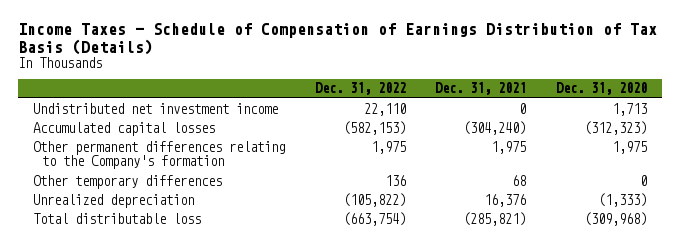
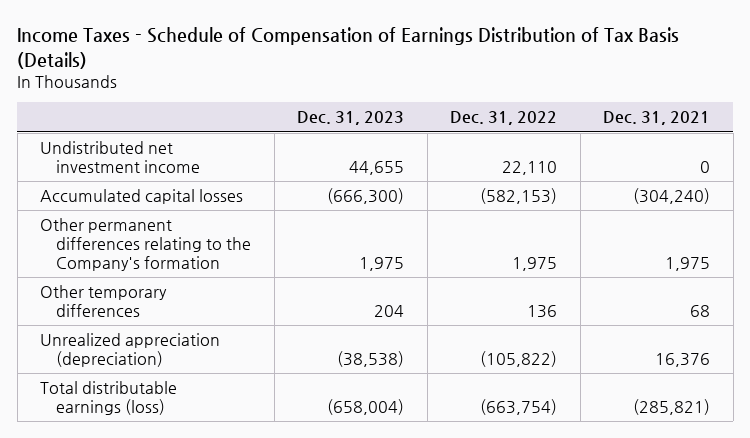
- | Dec. 31, 2022 | Dec. 31, 2021 | Dec. 31, 2020
+ | Dec. 31, 2023 | Dec. 31, 2022 | Dec. 31, 2021
- Unrealized depreciation | (105,822) | 16,376 | (1,333)
- Total distributable loss | (663,754) | (285,821) | (309,968)
+ Unrealized appreciation (depreciation) | (38,538) | (105,822) | 16,376
+ Total distributable earnings (loss) | (658,004) | (663,754) | (285,821)

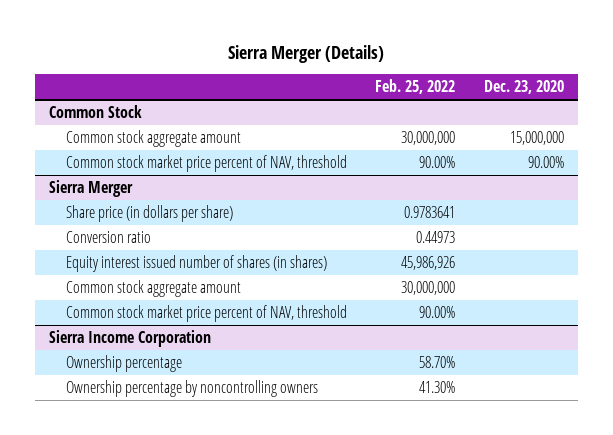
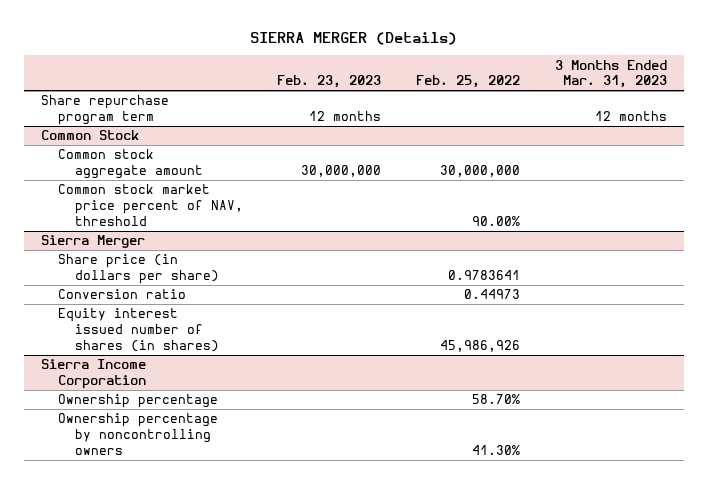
- Sierra Merger (Details)
+ SIERRA MERGER (Details)
- | Feb. 25, 2022 | Dec. 23, 2020
+ | Feb. 23, 2023 | Feb. 25, 2022 | 3 Months Ended Mar. 31, 2023
+ Share repurchase program term | 12 months | | 12 months
@ Sierra Merger
- Common stock aggregate amount | 30,000,000 |
- Common stock market price percent of NAV, threshold | 90.00% |

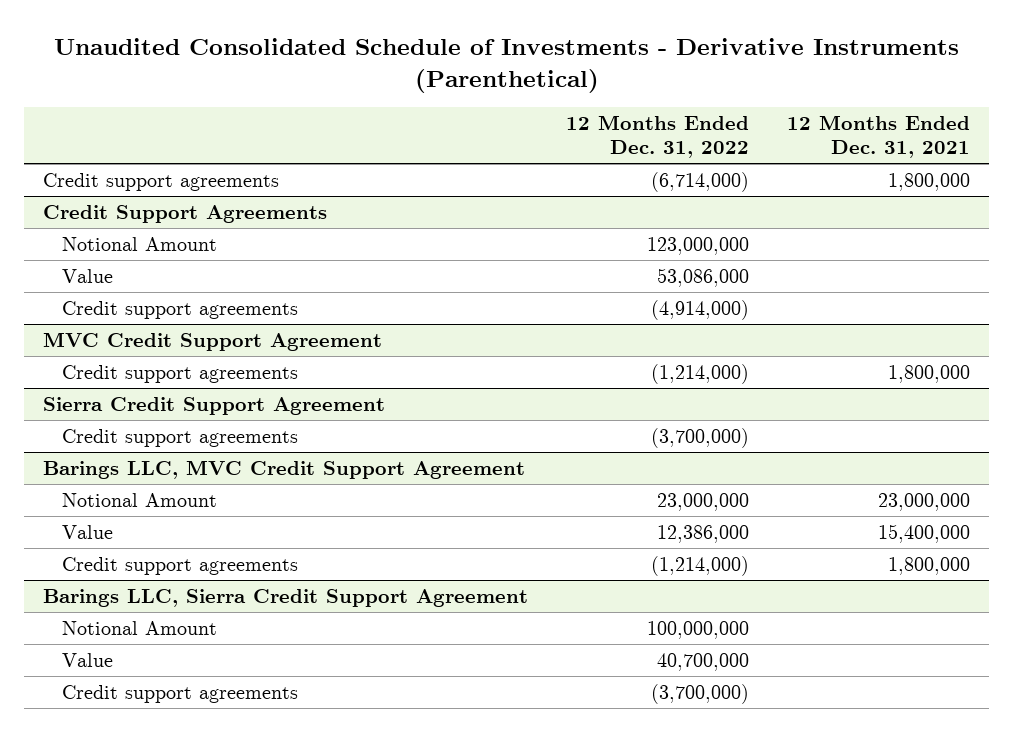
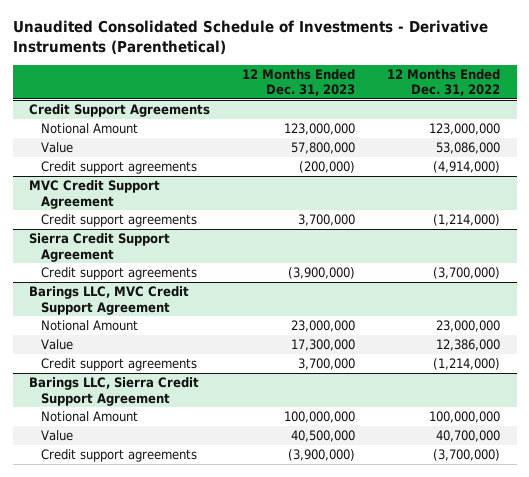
- | 12 Months Ended Dec. 31, 2022 | 12 Months Ended Dec. 31, 2021
+ | 12 Months Ended Dec. 31, 2023 | 12 Months Ended Dec. 31, 2022
- Credit support agreements | (6,714,000) | 1,800,000

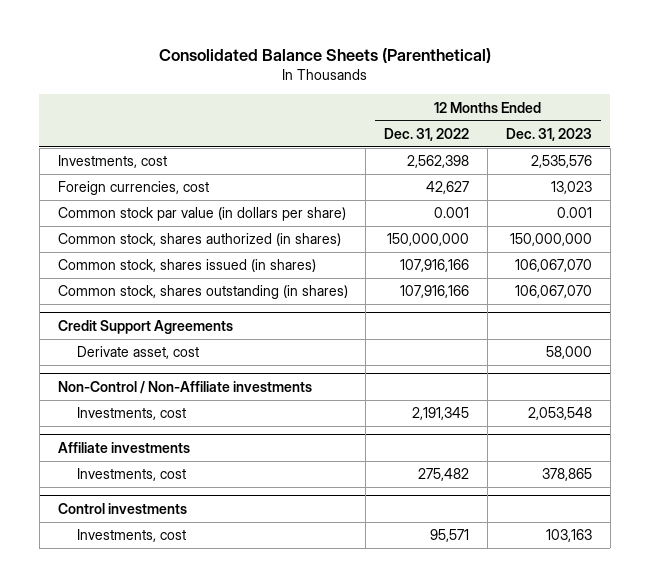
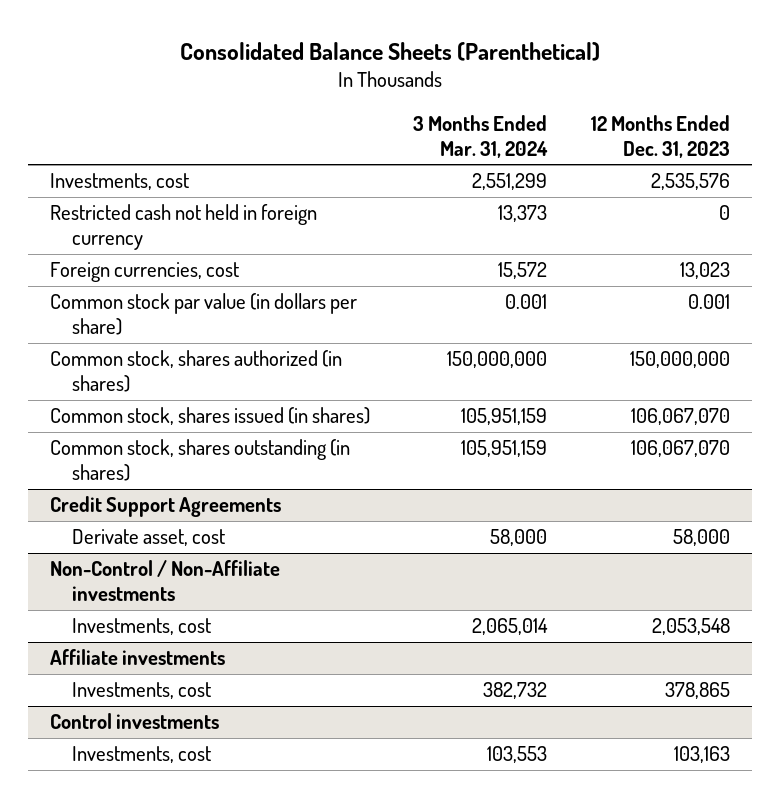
- | 12 Months Ended Dec. 31, 2022 | 12 Months Ended Dec. 31, 2023
+ | 3 Months Ended Mar. 31, 2024 | 12 Months Ended Dec. 31, 2023
+ Restricted cash not held in foreign currency | 13,373 | 0

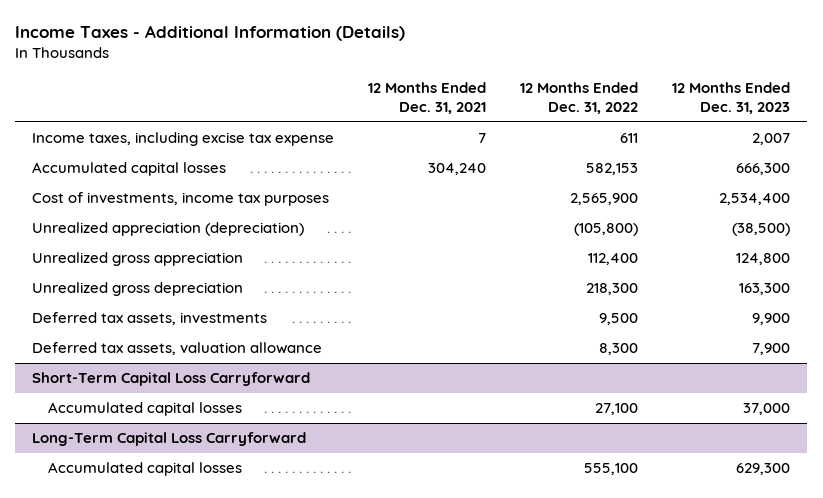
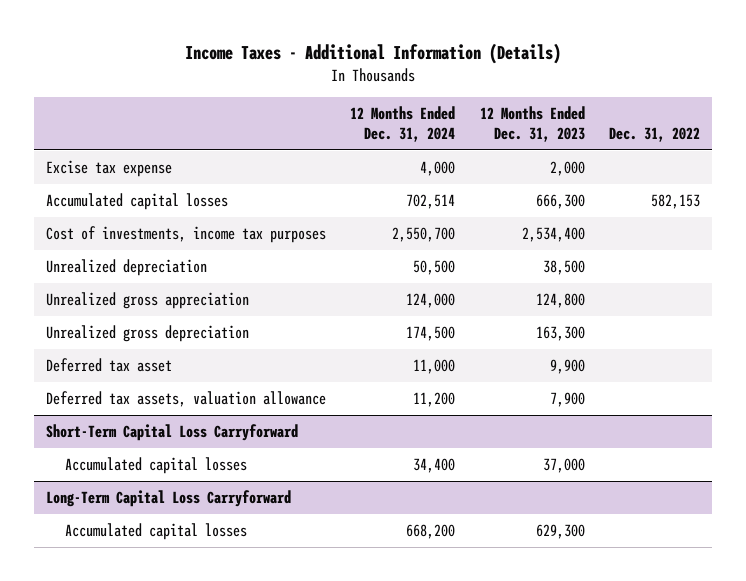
- | 12 Months Ended Dec. 31, 2021 | 12 Months Ended Dec. 31, 2022 | 12 Months Ended Dec. 31, 2023
+ | 12 Months Ended Dec. 31, 2024 | 12 Months Ended Dec. 31, 2023 | Dec. 31, 2022
- Income taxes, including excise tax expense | 7 | 611 | 2,007
+ Excise tax expense | 4,000 | 2,000 |
- Unrealized appreciation (depreciation) | | (105,800) | (38,500)
+ Unrealized depreciation | 50,500 | 38,500 |
- Deferred tax assets, investments | | 9,500 | 9,900
+ Deferred tax asset | 11,000 | 9,900 |

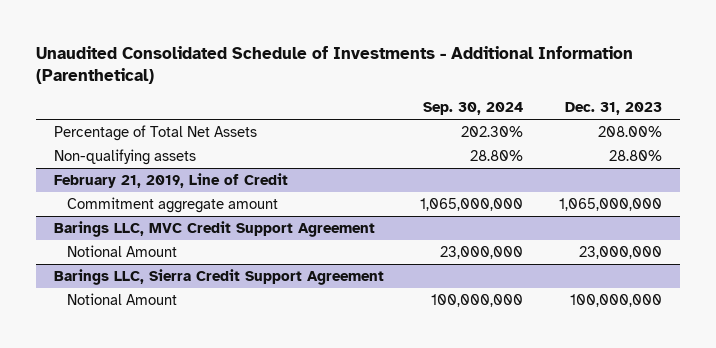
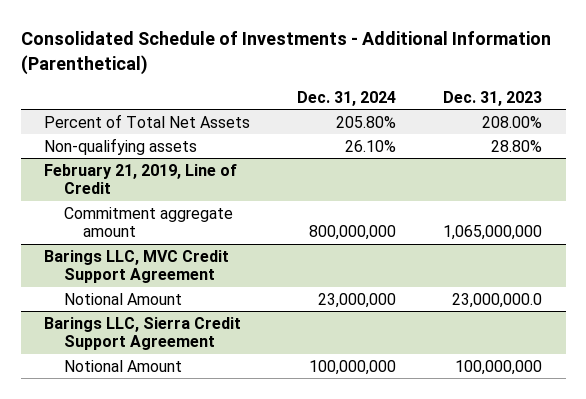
- Unaudited Consolidated Schedule of Investments - Additional Information (Parenthetical)
+ Consolidated Schedule of Investments - Additional Information (Parenthetical)
- | Sep. 30, 2024 | Dec. 31, 2023
+ | Dec. 31, 2024 | Dec. 31, 2023
- Percentage of Total Net Assets | 202.30% | 208.00%
+ Percent of Total Net Assets | 205.80% | 208.00%
@ Barings LLC, MVC Credit Support Agreement
- Notional Amount | 23,000,000 | 23,000,000
+ Notional Amount | 23,000,000 | 23,000,000.0

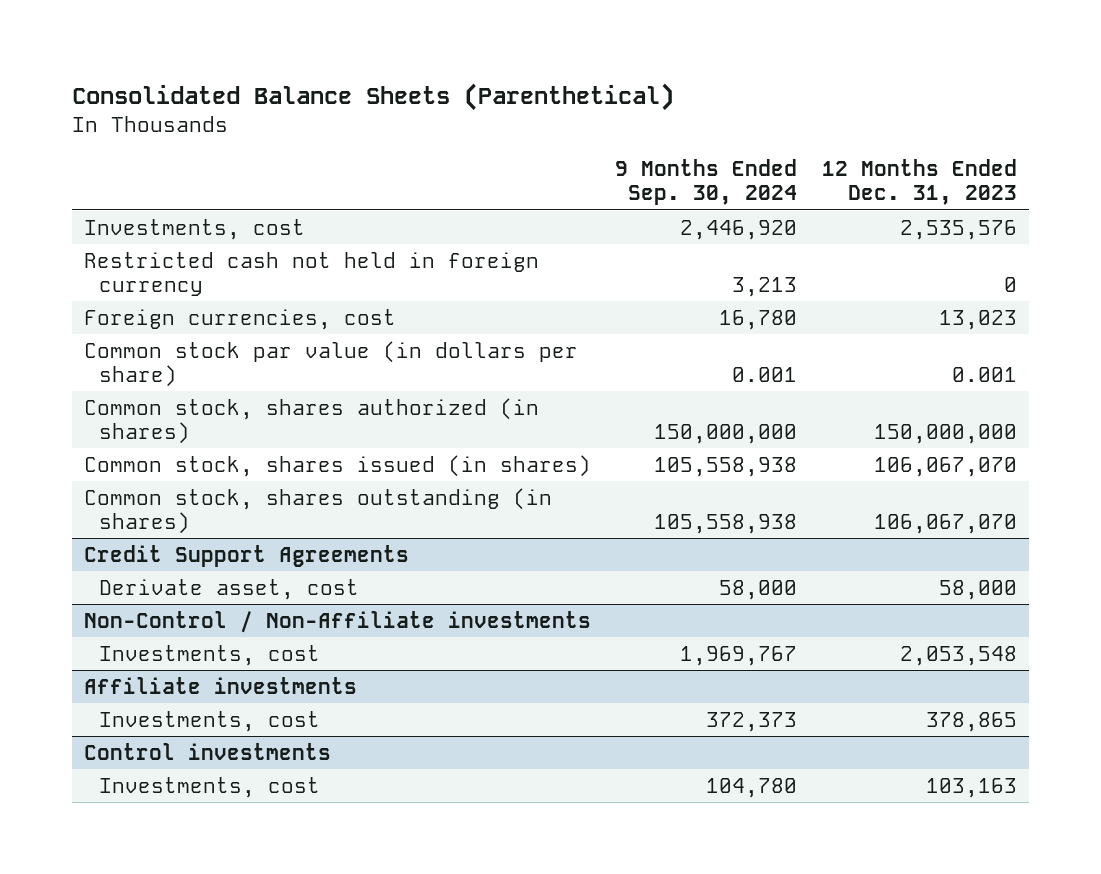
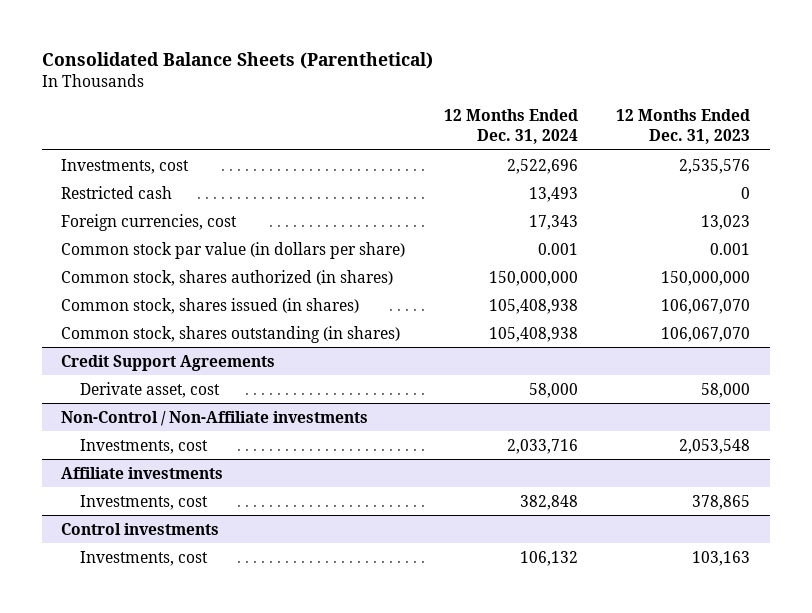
- | 9 Months Ended Sep. 30, 2024 | 12 Months Ended Dec. 31, 2023
+ | 12 Months Ended Dec. 31, 2024 | 12 Months Ended Dec. 31, 2023
- Restricted cash not held in foreign currency | 3,213 | 0
+ Restricted cash | 13,493 | 0

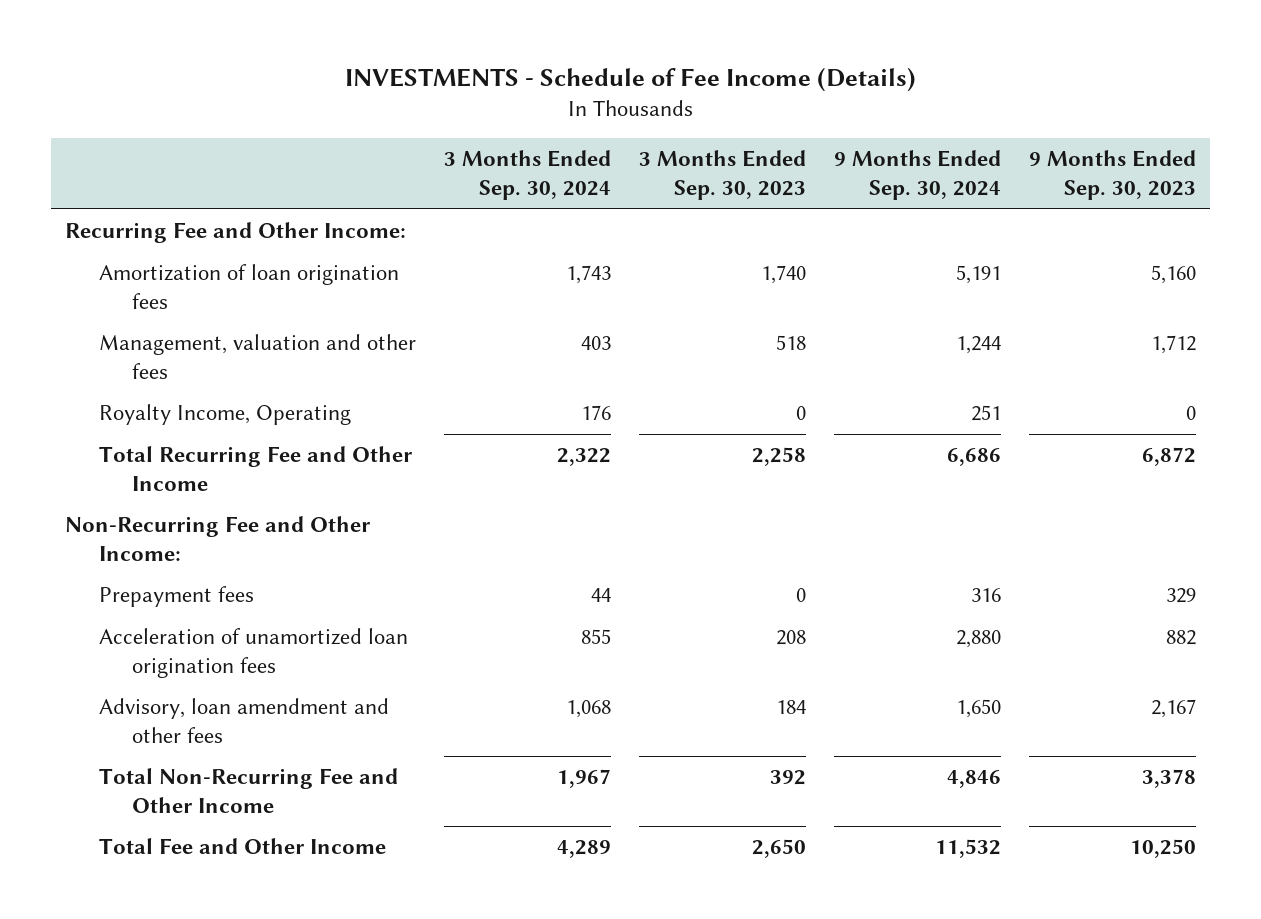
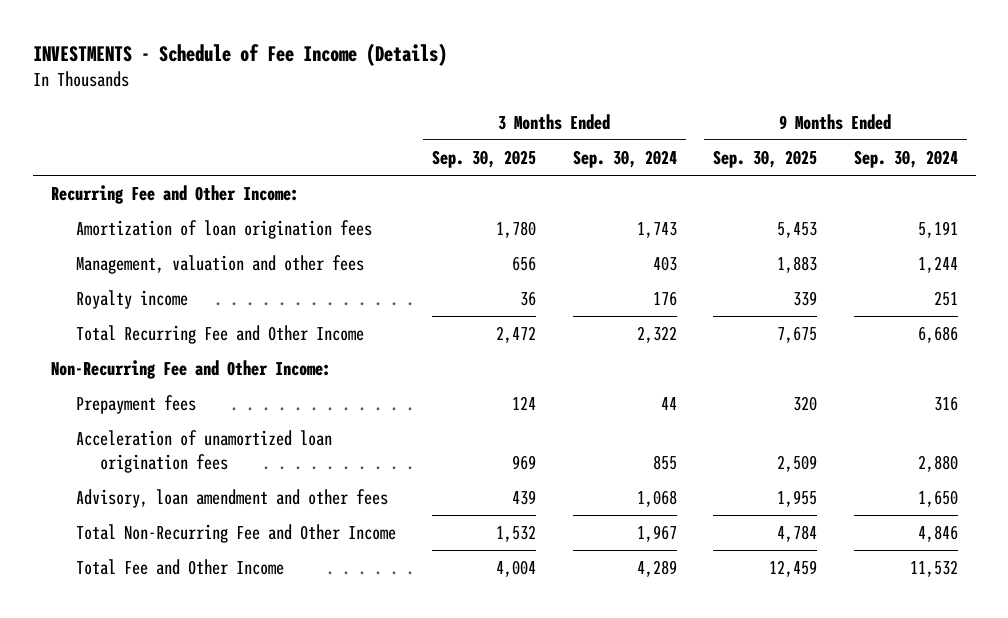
- | 3 Months Ended Sep. 30, 2024 | 3 Months Ended Sep. 30, 2023 | 9 Months Ended Sep. 30, 2024 | 9 Months Ended Sep. 30, 2023
+ | 3 Months Ended Sep. 30, 2025 | 3 Months Ended Sep. 30, 2024 | 9 Months Ended Sep. 30, 2025 | 9 Months Ended Sep. 30, 2024
- Royalty Income, Operating | 176 | 0 | 251 | 0
+ Royalty income | 36 | 176 | 339 | 251

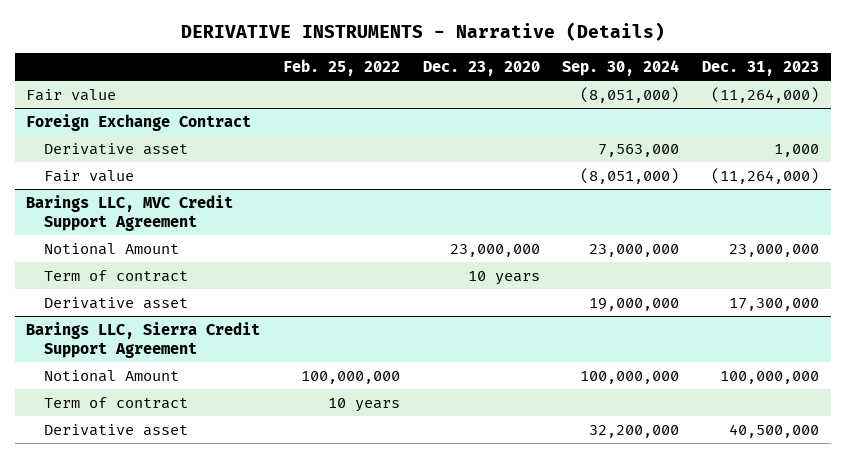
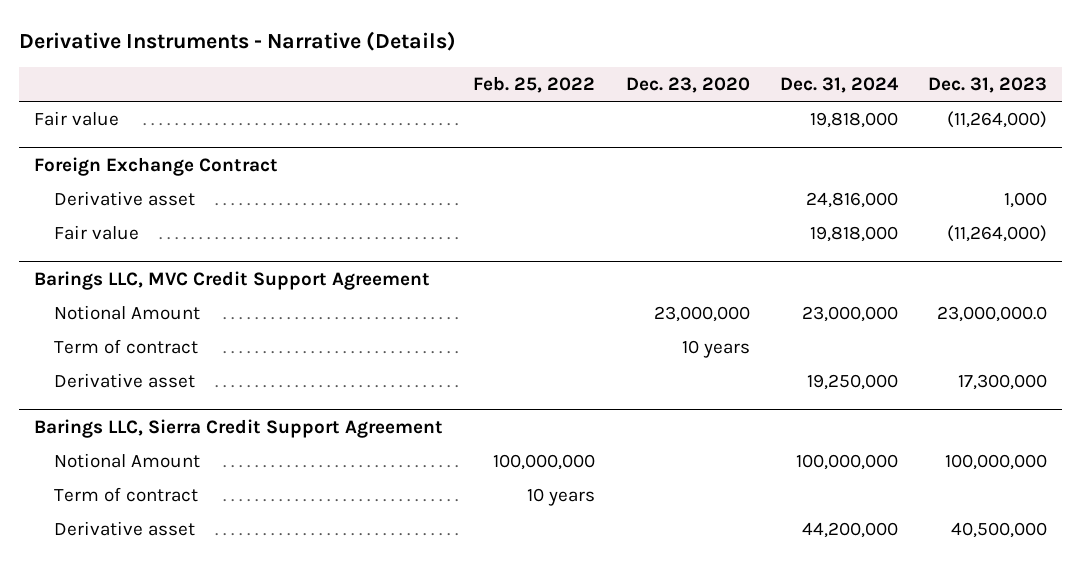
- DERIVATIVE INSTRUMENTS - Narrative (Details)
+ Derivative Instruments - Narrative (Details)
- | Feb. 25, 2022 | Dec. 23, 2020 | Sep. 30, 2024 | Dec. 31, 2023
+ | Feb. 25, 2022 | Dec. 23, 2020 | Dec. 31, 2024 | Dec. 31, 2023
@ Barings LLC, MVC Credit Support Agreement
- Notional Amount | | 23,000,000 | 23,000,000 | 23,000,000
+ Notional Amount | | 23,000,000 | 23,000,000 | 23,000,000.0

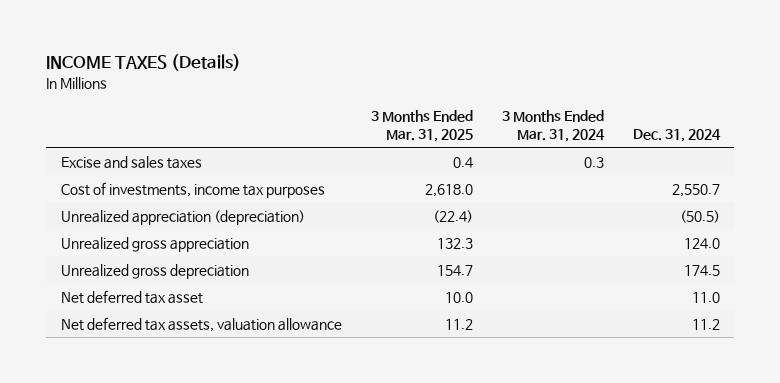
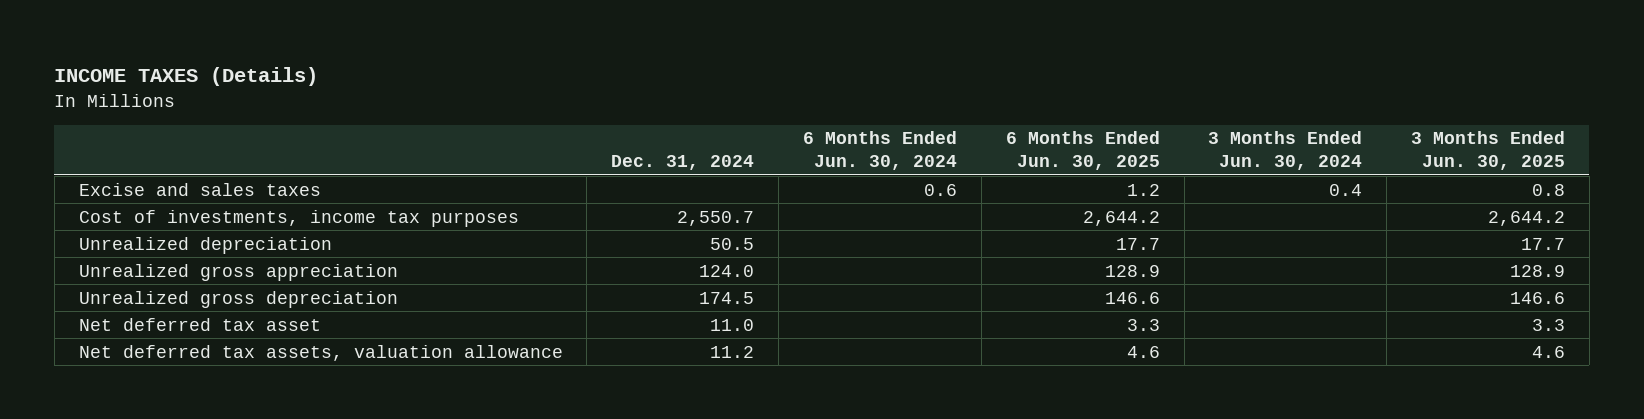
- | 3 Months Ended Mar. 31, 2025 | 3 Months Ended Mar. 31, 2024 | Dec. 31, 2024
+ | Dec. 31, 2024 | 6 Months Ended Jun. 30, 2024 | 6 Months Ended Jun. 30, 2025 | 3 Months Ended Jun. 30, 2024 | 3 Months Ended Jun. 30, 2025
- Unrealized appreciation (depreciation) | (22.4) | | (50.5)
+ Unrealized depreciation | 50.5 | | 17.7 | | 17.7

